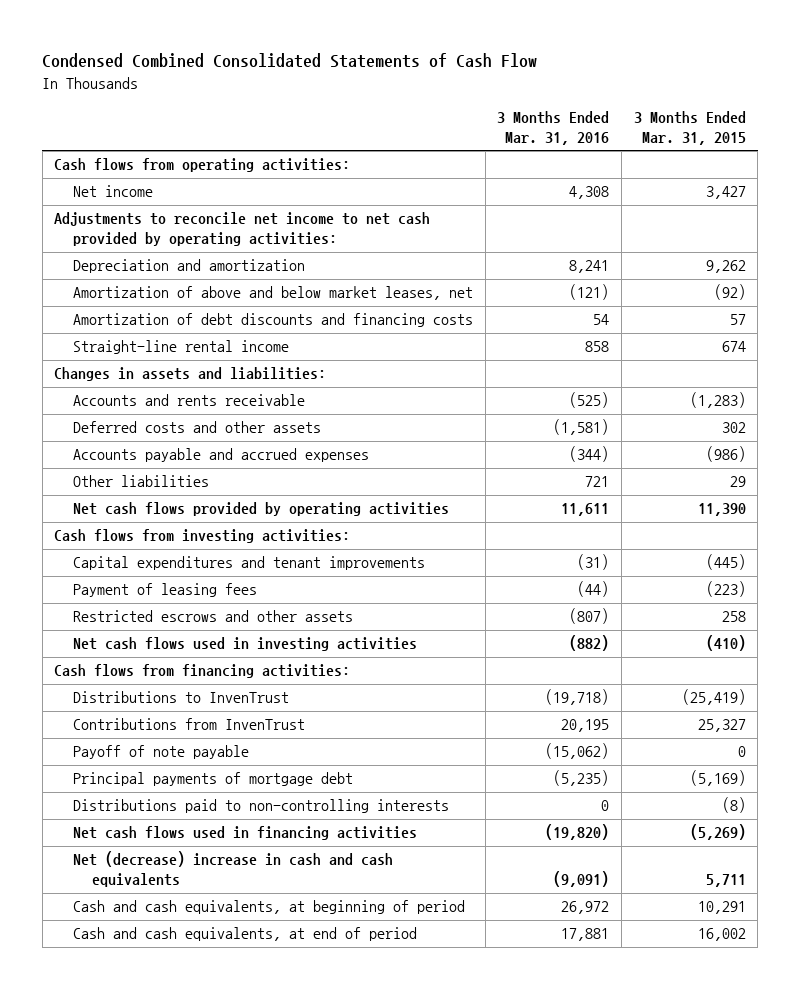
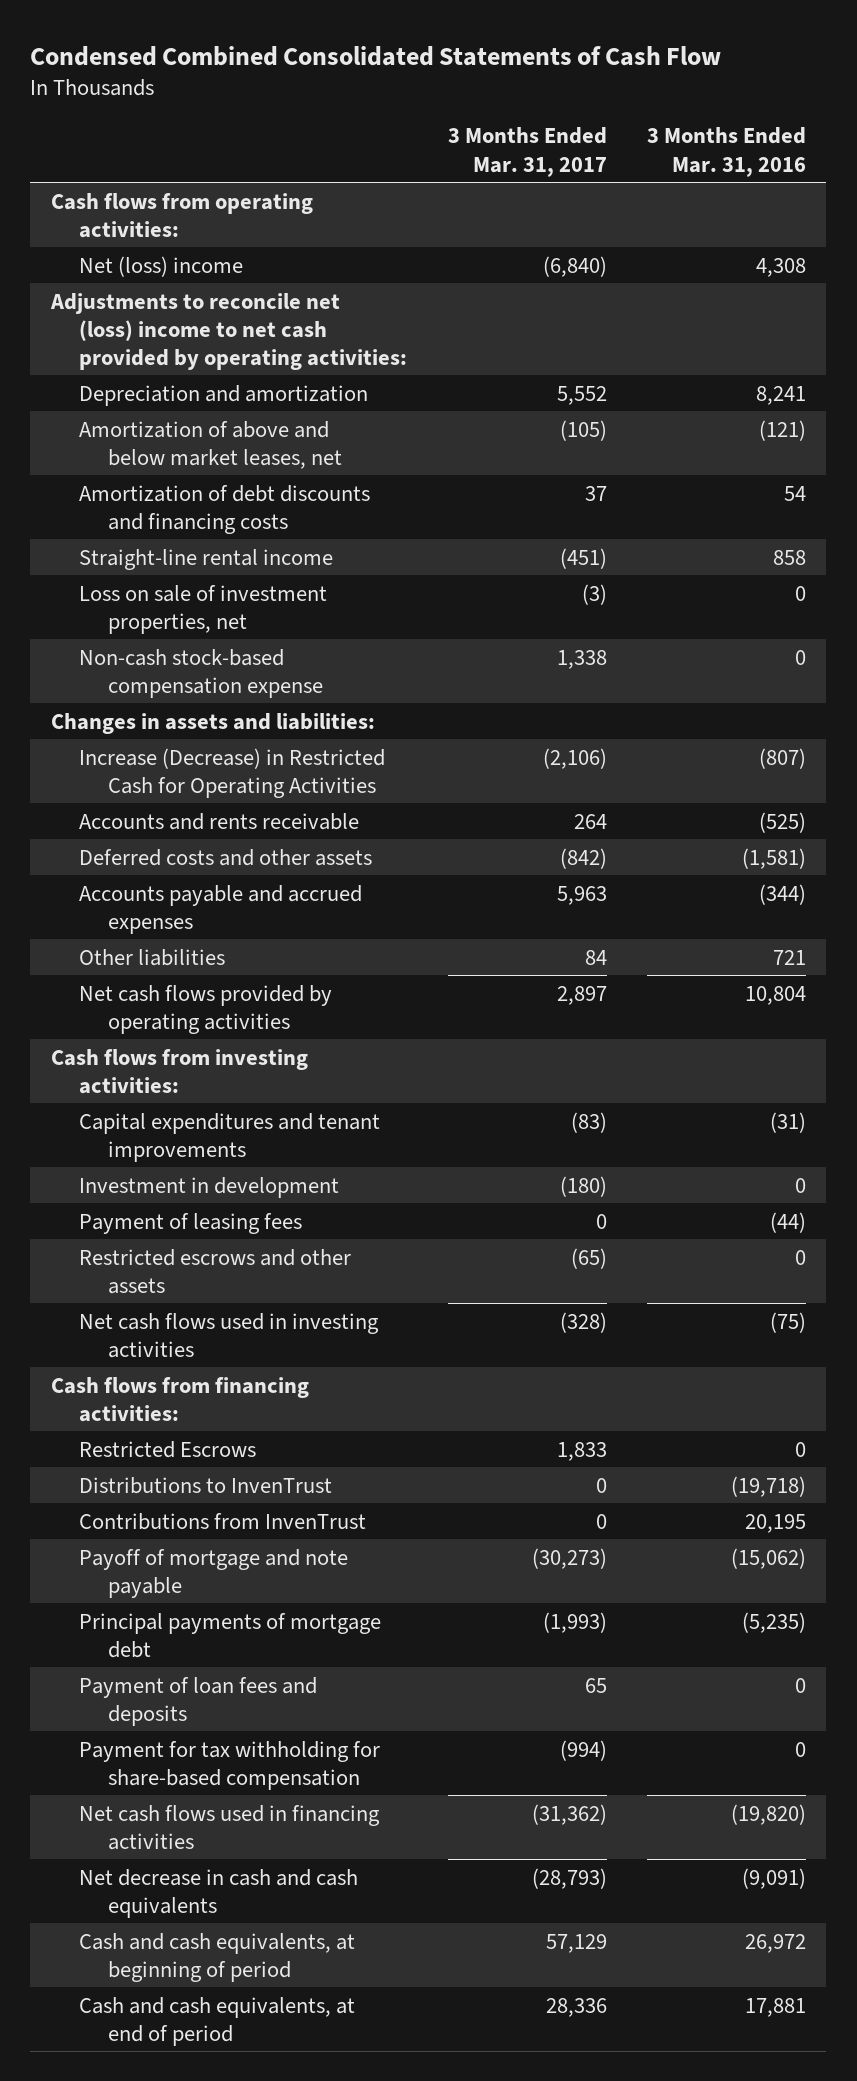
- | 3 Months Ended Mar. 31, 2016 | 3 Months Ended Mar. 31, 2015
+ | 3 Months Ended Mar. 31, 2017 | 3 Months Ended Mar. 31, 2016
- Net income | 4,308 | 3,427
- Adjustments to reconcile net income to net cash provided by operating activities:
+ Net (loss) income | (6,840) | 4,308
+ Adjustments to reconcile net (loss) income to net cash provided by operating activities:
+ Loss on sale of investment properties, net | (3) | 0
+ Non-cash stock-based compensation expense | 1,338 | 0
+ Increase (Decrease) in Restricted Cash for Operating Activities | (2,106) | (807)
- Net cash flows provided by operating activities | 11,611 | 11,390
+ Net cash flows provided by operating activities | 2,897 | 10,804
+ Investment in development | (180) | 0
- Restricted escrows and other assets | (807) | 258
- Net cash flows used in investing activities | (882) | (410)
+ Restricted escrows and other assets | (65) | 0
+ Net cash flows used in investing activities | (328) | (75)
+ Restricted Escrows | 1,833 | 0
- Payoff of note payable | (15,062) | 0
+ Payoff of mortgage and note payable | (30,273) | (15,062)
- Distributions paid to non-controlling interests | 0 | (8)
+ Payment of loan fees and deposits | 65 | 0
+ Payment for tax withholding for share-based compensation | (994) | 0
- Net (decrease) increase in cash and cash equivalents | (9,091) | 5,711
+ Net decrease in cash and cash equivalents | (28,793) | (9,091)

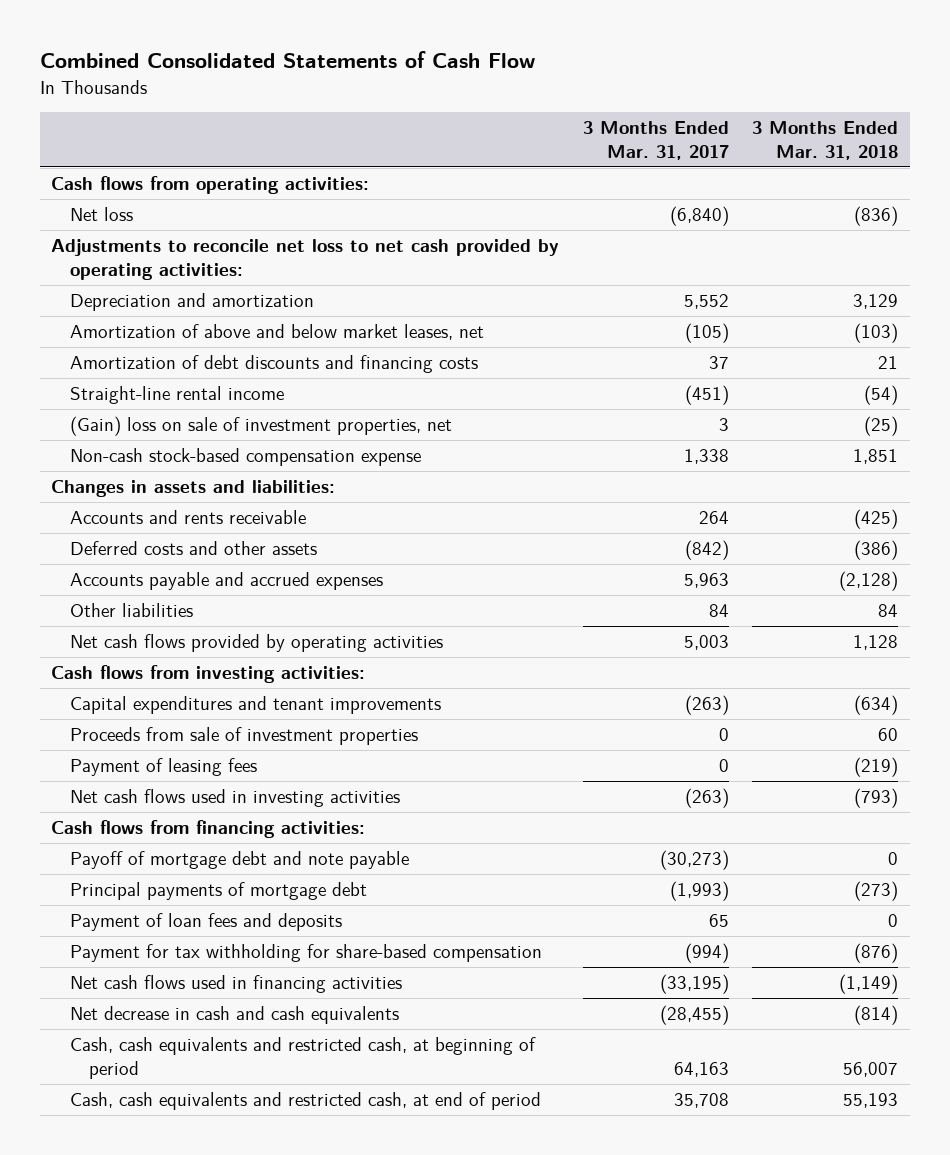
- Condensed Combined Consolidated Statements of Cash Flow
+ Combined Consolidated Statements of Cash Flow
- | 3 Months Ended Mar. 31, 2017 | 3 Months Ended Mar. 31, 2016
+ | 3 Months Ended Mar. 31, 2017 | 3 Months Ended Mar. 31, 2018
- Net (loss) income | (6,840) | 4,308
- Adjustments to reconcile net (loss) income to net cash provided by operating activities:
+ Net loss | (6,840) | (836)
+ Adjustments to reconcile net loss to net cash provided by operating activities:
- Loss on sale of investment properties, net | (3) | 0
+ (Gain) loss on sale of investment properties, net | 3 | (25)
- Increase (Decrease) in Restricted Cash for Operating Activities | (2,106) | (807)
- Net cash flows provided by operating activities | 2,897 | 10,804
+ Net cash flows provided by operating activities | 5,003 | 1,128
- Capital expenditures and tenant improvements | (83) | (31)
- Investment in development | (180) | 0
+ Capital expenditures and tenant improvements | (263) | (634)
+ Proceeds from sale of investment properties | 0 | 60
- Restricted escrows and other assets | (65) | 0
- Net cash flows used in investing activities | (328) | (75)
+ Net cash flows used in investing activities | (263) | (793)
- Restricted Escrows | 1,833 | 0
- Distributions to InvenTrust | 0 | (19,718)
- Contributions from InvenTrust | 0 | 20,195
- Payoff of mortgage and note payable | (30,273) | (15,062)
+ Payoff of mortgage debt and note payable | (30,273) | 0
- Net cash flows used in financing activities | (31,362) | (19,820)
- Net decrease in cash and cash equivalents | (28,793) | (9,091)
- Cash and cash equivalents, at beginning of period | 57,129 | 26,972
- Cash and cash equivalents, at end of period | 28,336 | 17,881
+ Net cash flows used in financing activities | (33,195) | (1,149)
+ Net decrease in cash and cash equivalents | (28,455) | (814)
+ Cash, cash equivalents and restricted cash, at beginning of period | 64,163 | 56,007
+ Cash, cash equivalents and restricted cash, at end of period | 35,708 | 55,193

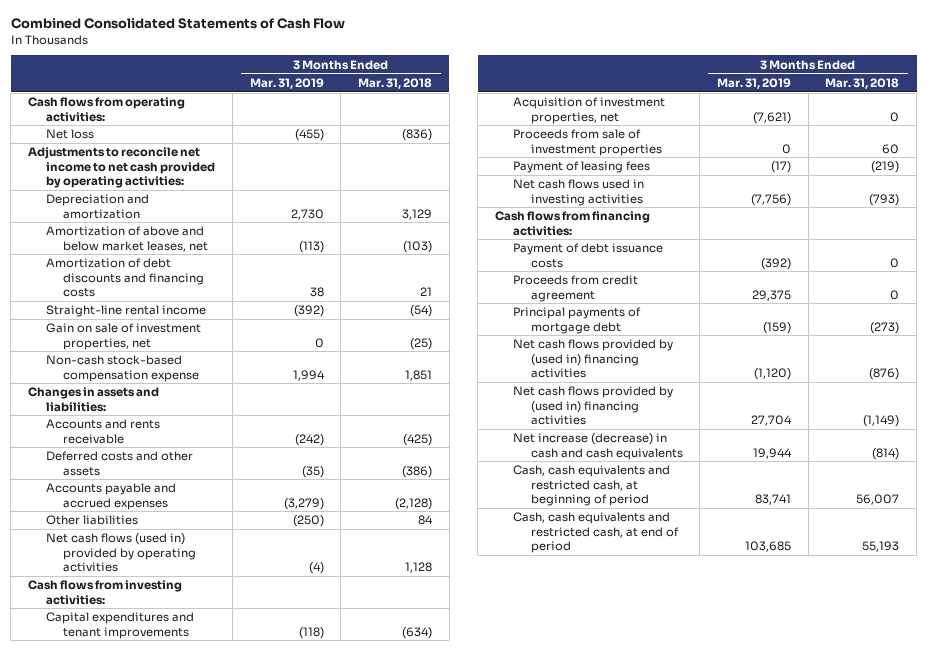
- | 3 Months Ended Mar. 31, 2017 | 3 Months Ended Mar. 31, 2018
+ | 3 Months Ended Mar. 31, 2019 | 3 Months Ended Mar. 31, 2018
- Adjustments to reconcile net loss to net cash provided by operating activities:
+ Adjustments to reconcile net income to net cash provided by operating activities:
- (Gain) loss on sale of investment properties, net | 3 | (25)
+ Gain on sale of investment properties, net | 0 | (25)
- Net cash flows provided by operating activities | 5,003 | 1,128
+ Net cash flows (used in) provided by operating activities | (4) | 1,128
+ Acquisition of investment properties, net | (7,621) | 0
- Payoff of mortgage debt and note payable | (30,273) | 0
+ Payment of debt issuance costs | (392) | 0
+ Proceeds from credit agreement | 29,375 | 0
- Payment of loan fees and deposits | 65 | 0
- Payment for tax withholding for share-based compensation | (994) | (876)
- Net cash flows used in financing activities | (33,195) | (1,149)
- Net decrease in cash and cash equivalents | (28,455) | (814)
+ Net cash flows provided by (used in) financing activities | (1,120) | (876)
+ Net cash flows provided by (used in) financing activities | 27,704 | (1,149)
+ Net increase (decrease) in cash and cash equivalents | 19,944 | (814)

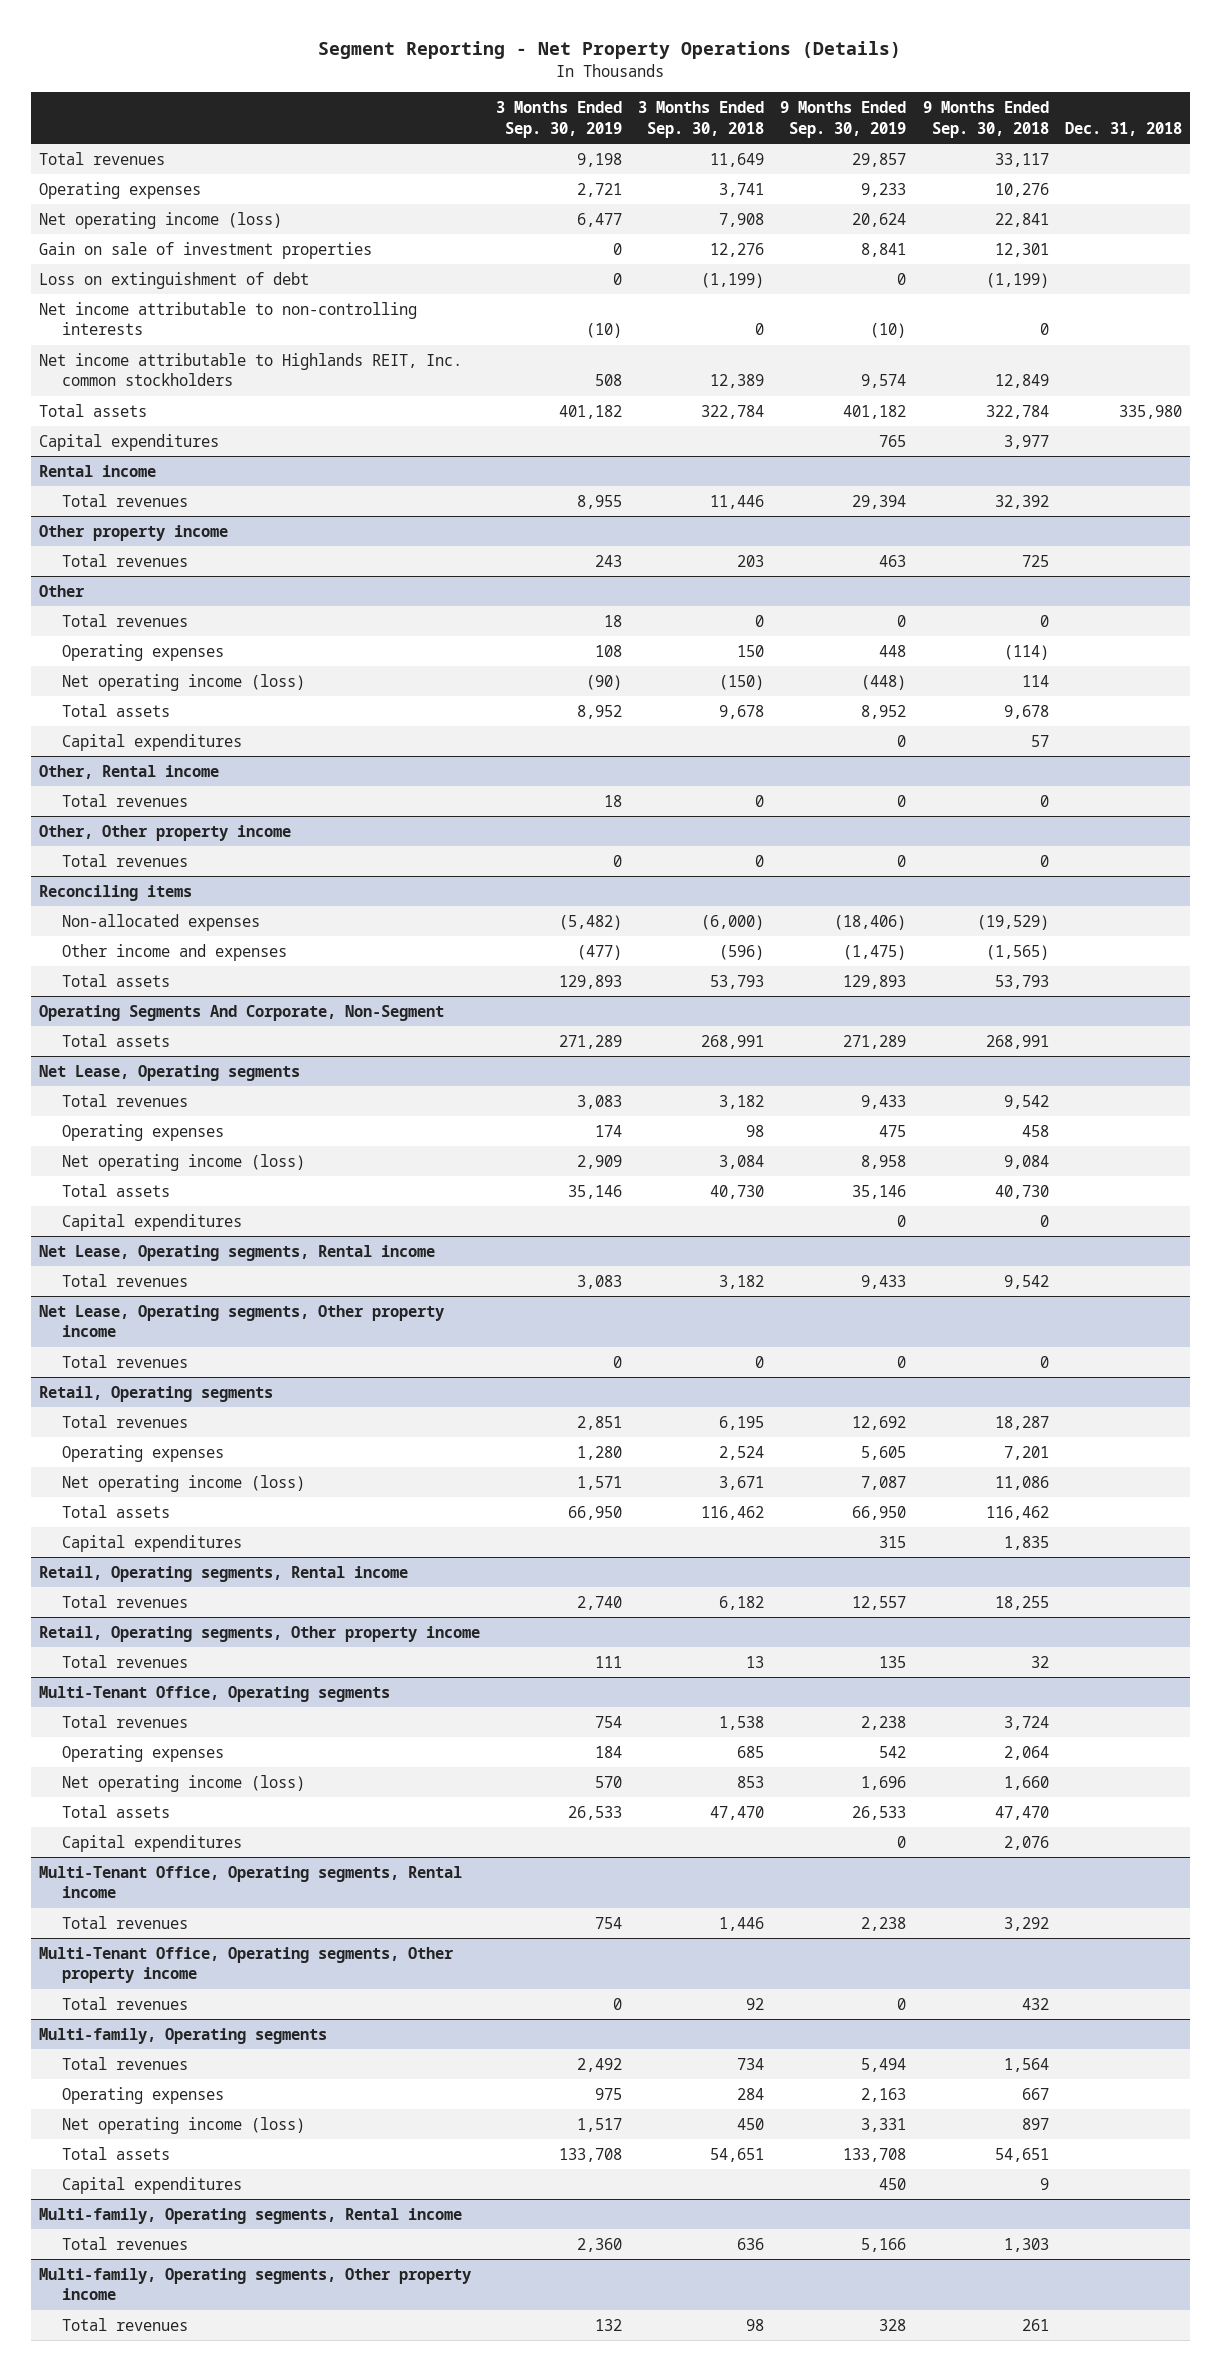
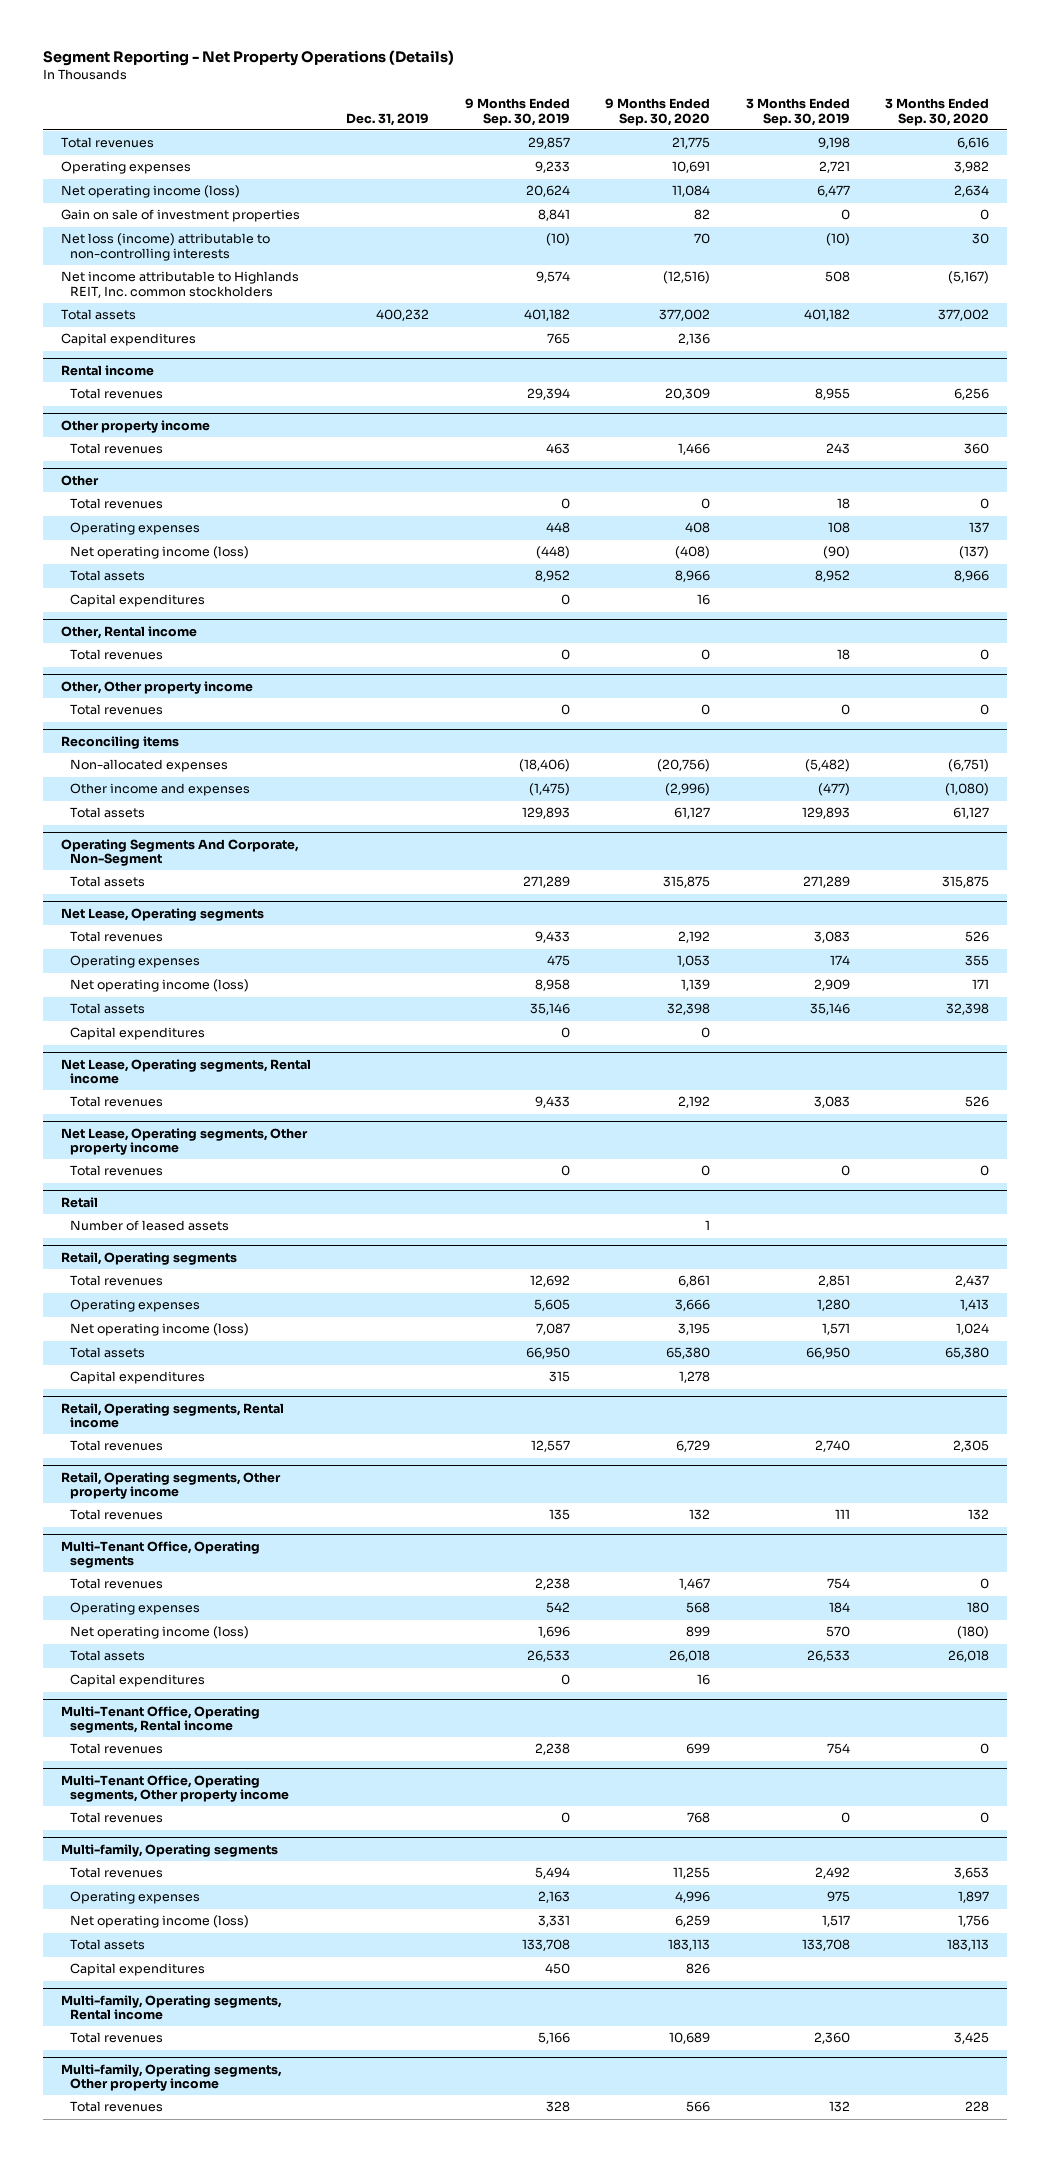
- | 3 Months Ended Sep. 30, 2019 | 3 Months Ended Sep. 30, 2018 | 9 Months Ended Sep. 30, 2019 | 9 Months Ended Sep. 30, 2018 | Dec. 31, 2018
+ | Dec. 31, 2019 | 9 Months Ended Sep. 30, 2019 | 9 Months Ended Sep. 30, 2020 | 3 Months Ended Sep. 30, 2019 | 3 Months Ended Sep. 30, 2020
- Loss on extinguishment of debt | 0 | (1,199) | 0 | (1,199) |
- Net income attributable to non-controlling interests | (10) | 0 | (10) | 0 |
+ Net loss (income) attributable to non-controlling interests | | (10) | 70 | (10) | 30
+ Retail
+ Number of leased assets | | | 1 | |

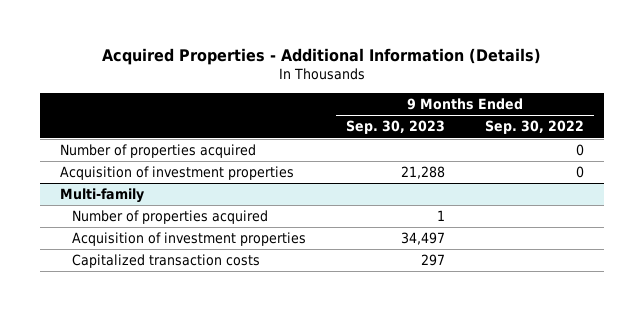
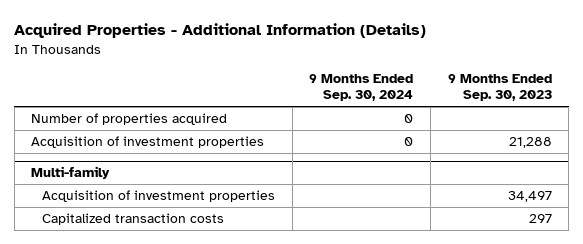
- | 9 Months Ended Sep. 30, 2023 | 9 Months Ended Sep. 30, 2022
+ | 9 Months Ended Sep. 30, 2024 | 9 Months Ended Sep. 30, 2023
@ Multi-family
- Number of properties acquired | 1 |

